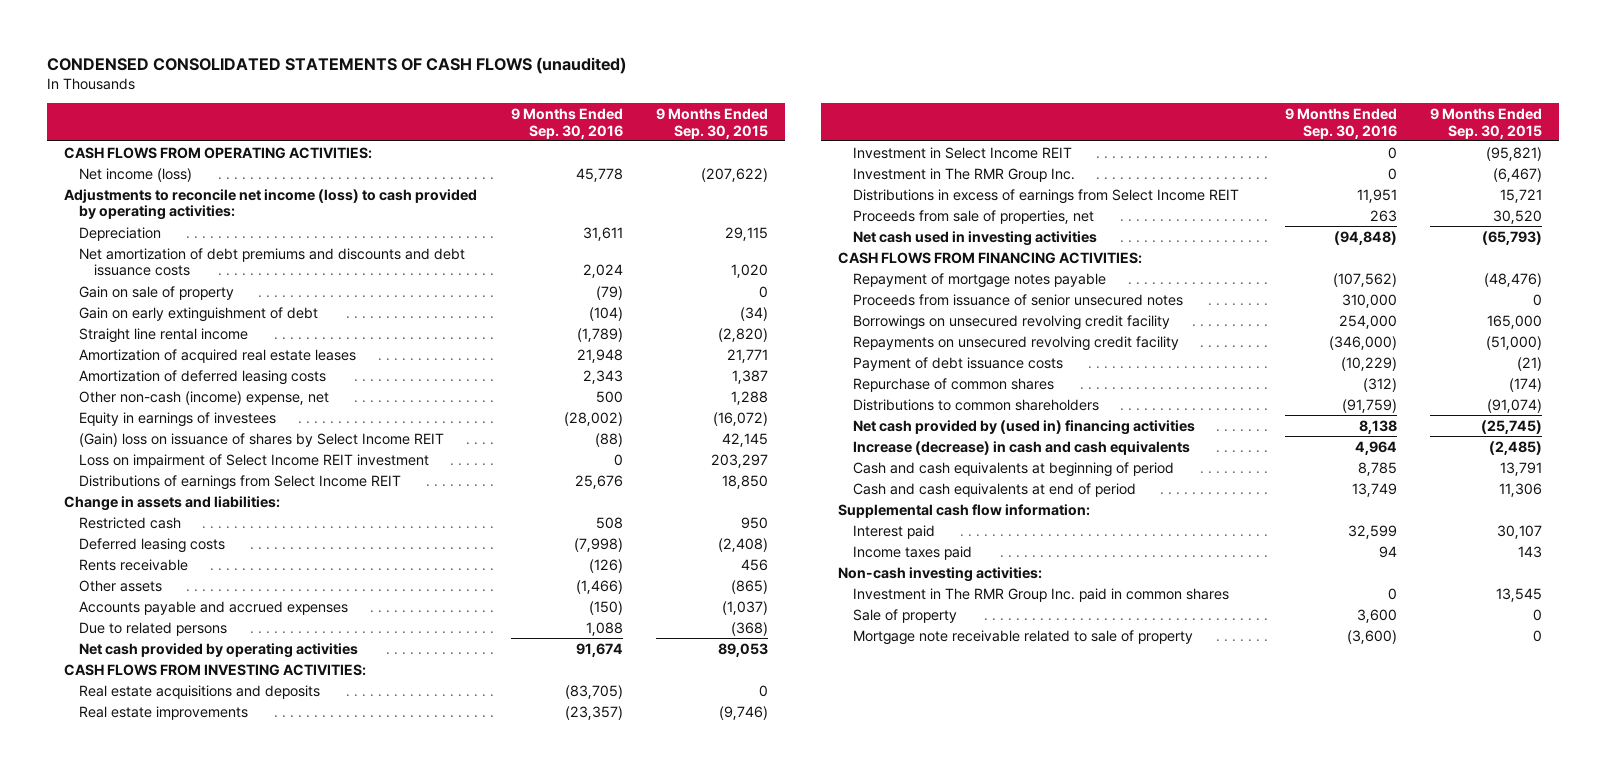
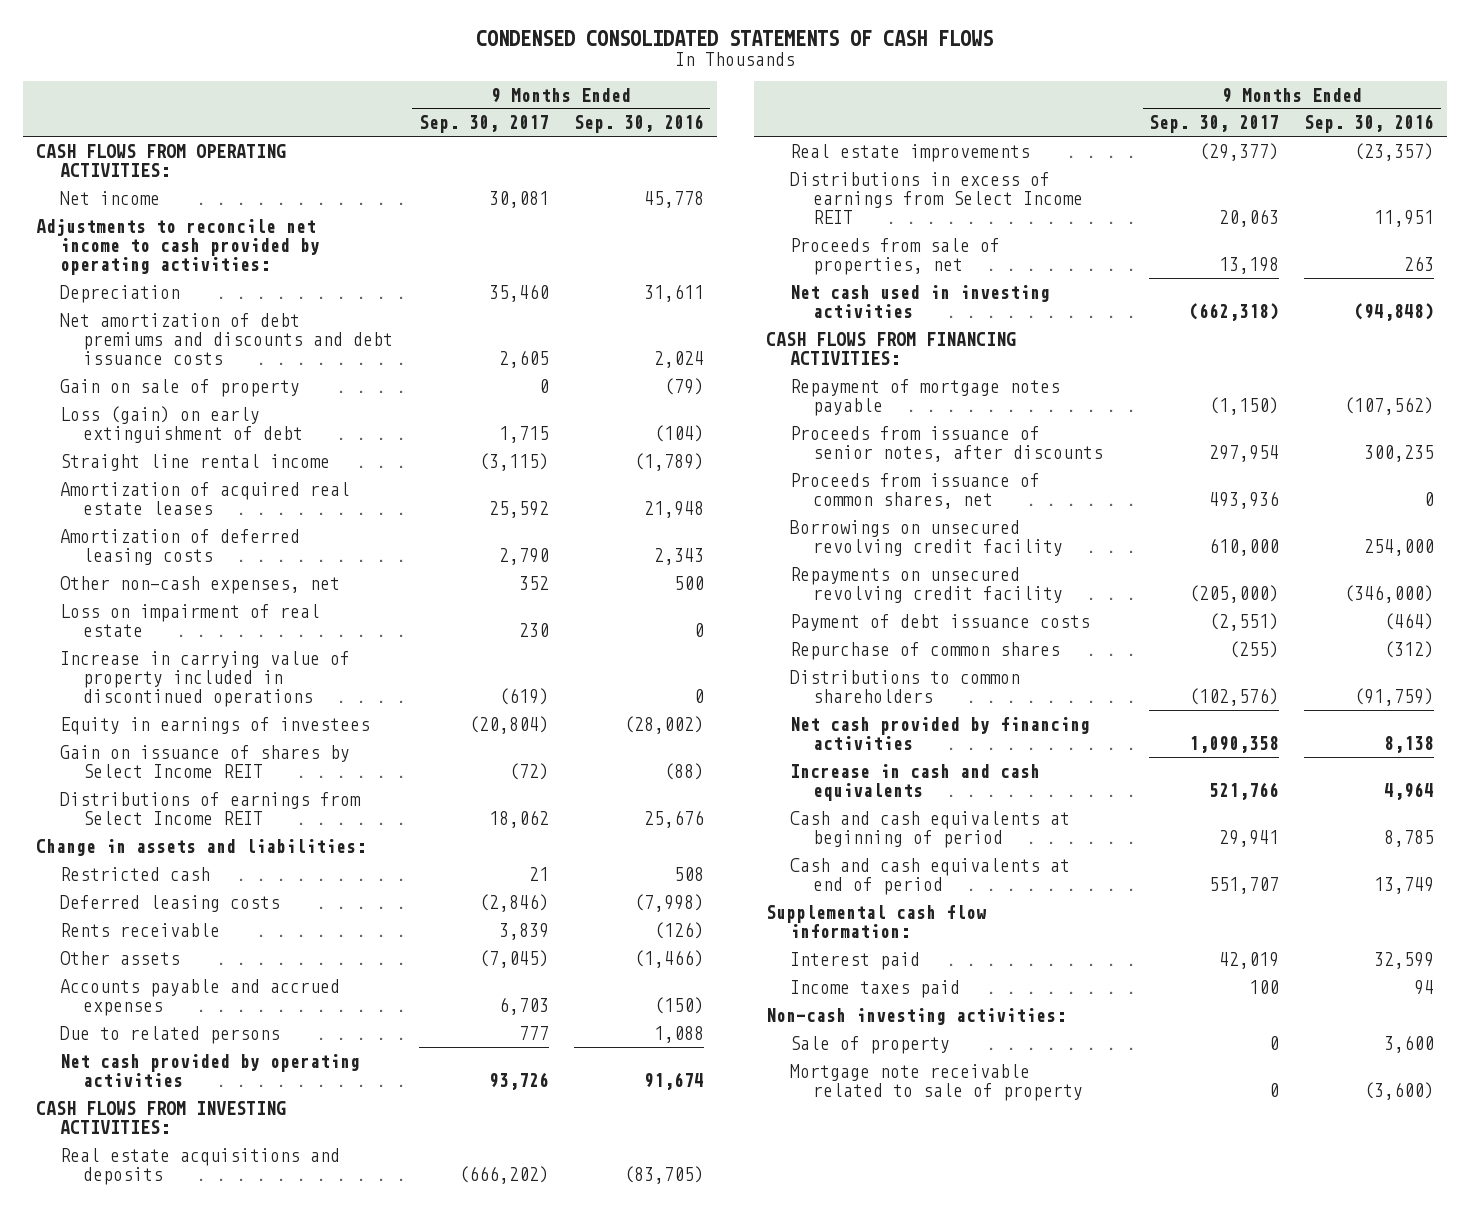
- CONDENSED CONSOLIDATED STATEMENTS OF CASH FLOWS (unaudited)
+ CONDENSED CONSOLIDATED STATEMENTS OF CASH FLOWS
- | 9 Months Ended Sep. 30, 2016 | 9 Months Ended Sep. 30, 2015
+ | 9 Months Ended Sep. 30, 2017 | 9 Months Ended Sep. 30, 2016
- Net income (loss) | 45,778 | (207,622)
- Adjustments to reconcile net income (loss) to cash provided by operating activities:
+ Net income | 30,081 | 45,778
+ Adjustments to reconcile net income to cash provided by operating activities:
- Gain on early extinguishment of debt | (104) | (34)
+ Loss (gain) on early extinguishment of debt | 1,715 | (104)
- Other non-cash (income) expense, net | 500 | 1,288
+ Other non-cash expenses, net | 352 | 500
+ Loss on impairment of real estate | 230 | 0
+ Increase in carrying value of property included in discontinued operations | (619) | 0
- (Gain) loss on issuance of shares by Select Income REIT | (88) | 42,145
- Loss on impairment of Select Income REIT investment | 0 | 203,297
+ Gain on issuance of shares by Select Income REIT | (72) | (88)
- Investment in Select Income REIT | 0 | (95,821)
- Investment in The RMR Group Inc. | 0 | (6,467)
- Proceeds from issuance of senior unsecured notes | 310,000 | 0
+ Proceeds from issuance of senior notes, after discounts | 297,954 | 300,235
+ Proceeds from issuance of common shares, net | 493,936 | 0
- Payment of debt issuance costs | (10,229) | (21)
+ Payment of debt issuance costs | (2,551) | (464)
- Net cash provided by (used in) financing activities | 8,138 | (25,745)
- Increase (decrease) in cash and cash equivalents | 4,964 | (2,485)
+ Net cash provided by financing activities | 1,090,358 | 8,138
+ Increase in cash and cash equivalents | 521,766 | 4,964
- Investment in The RMR Group Inc. paid in common shares | 0 | 13,545

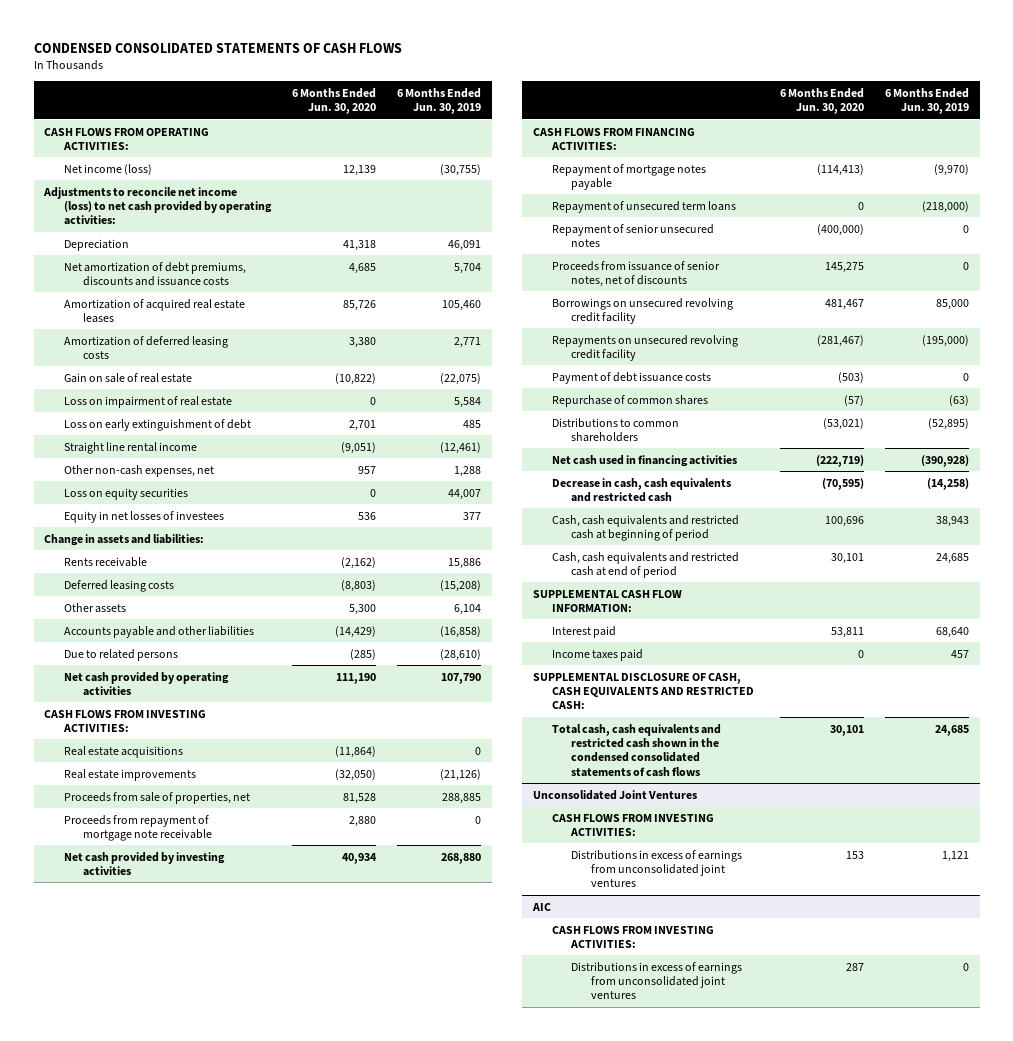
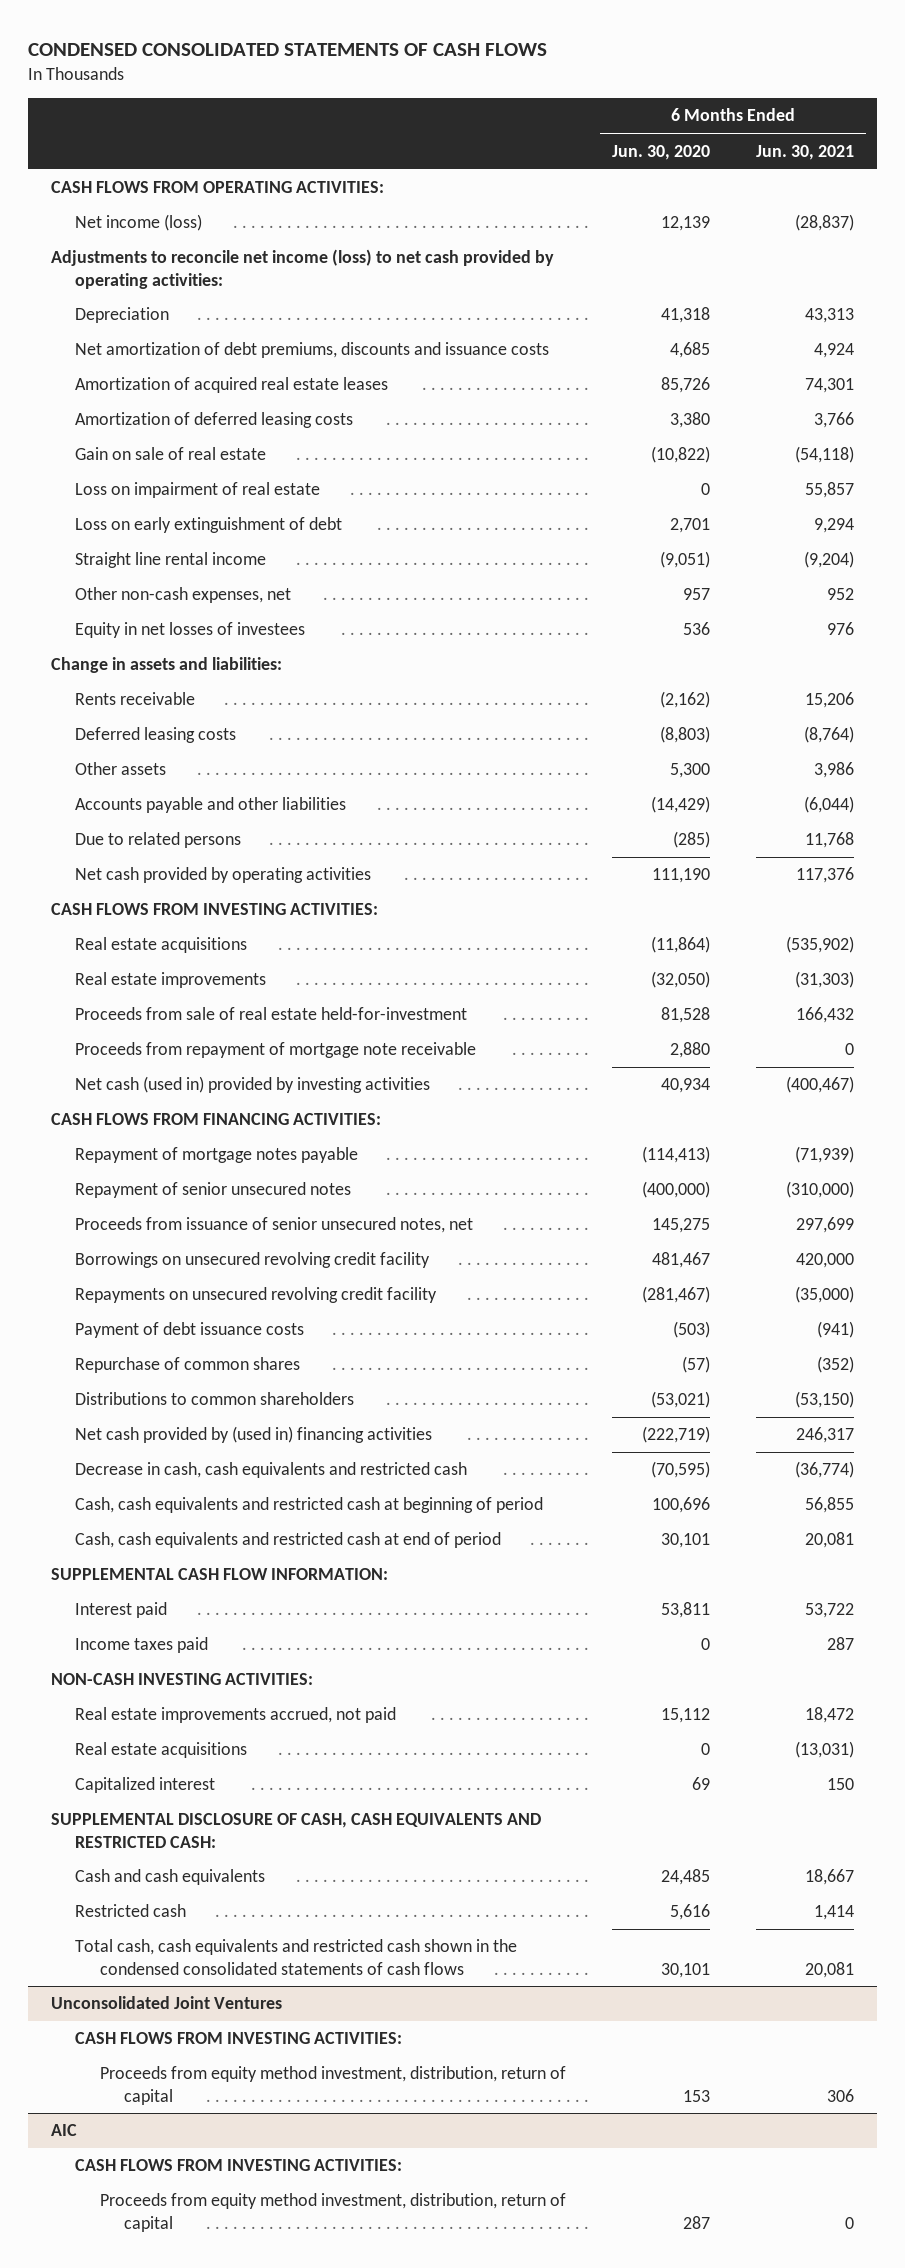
- | 6 Months Ended Jun. 30, 2020 | 6 Months Ended Jun. 30, 2019
+ | 6 Months Ended Jun. 30, 2020 | 6 Months Ended Jun. 30, 2021
- Loss on equity securities | 0 | 44,007
- Proceeds from sale of properties, net | 81,528 | 288,885
+ Proceeds from sale of real estate held-for-investment | 81,528 | 166,432
- Net cash provided by investing activities | 40,934 | 268,880
+ Net cash (used in) provided by investing activities | 40,934 | (400,467)
- Repayment of unsecured term loans | 0 | (218,000)
- Proceeds from issuance of senior notes, net of discounts | 145,275 | 0
+ Proceeds from issuance of senior unsecured notes, net | 145,275 | 297,699
- Net cash used in financing activities | (222,719) | (390,928)
+ Net cash provided by (used in) financing activities | (222,719) | 246,317
+ NON-CASH INVESTING ACTIVITIES:
+ Real estate improvements accrued, not paid | 15,112 | 18,472
+ Real estate acquisitions | 0 | (13,031)
+ Capitalized interest | 69 | 150
+ Cash and cash equivalents | 24,485 | 18,667
+ Restricted cash | 5,616 | 1,414
@ Unconsolidated Joint Ventures
- Distributions in excess of earnings from unconsolidated joint ventures | 153 | 1,121
+ Proceeds from equity method investment, distribution, return of capital | 153 | 306
@ AIC
- Distributions in excess of earnings from unconsolidated joint ventures | 287 | 0
+ Proceeds from equity method investment, distribution, return of capital | 287 | 0

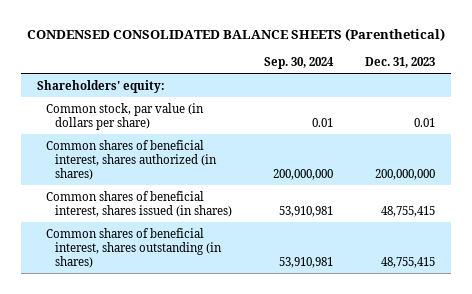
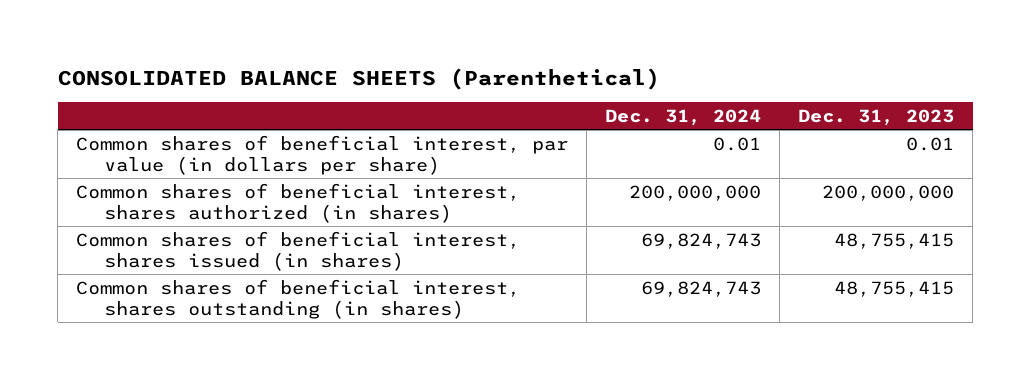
- CONDENSED CONSOLIDATED BALANCE SHEETS (Parenthetical)
+ CONSOLIDATED BALANCE SHEETS (Parenthetical)
- | Sep. 30, 2024 | Dec. 31, 2023
+ | Dec. 31, 2024 | Dec. 31, 2023
- Shareholders' equity:
- Common stock, par value (in dollars per share) | 0.01 | 0.01
+ Common shares of beneficial interest, par value (in dollars per share) | 0.01 | 0.01

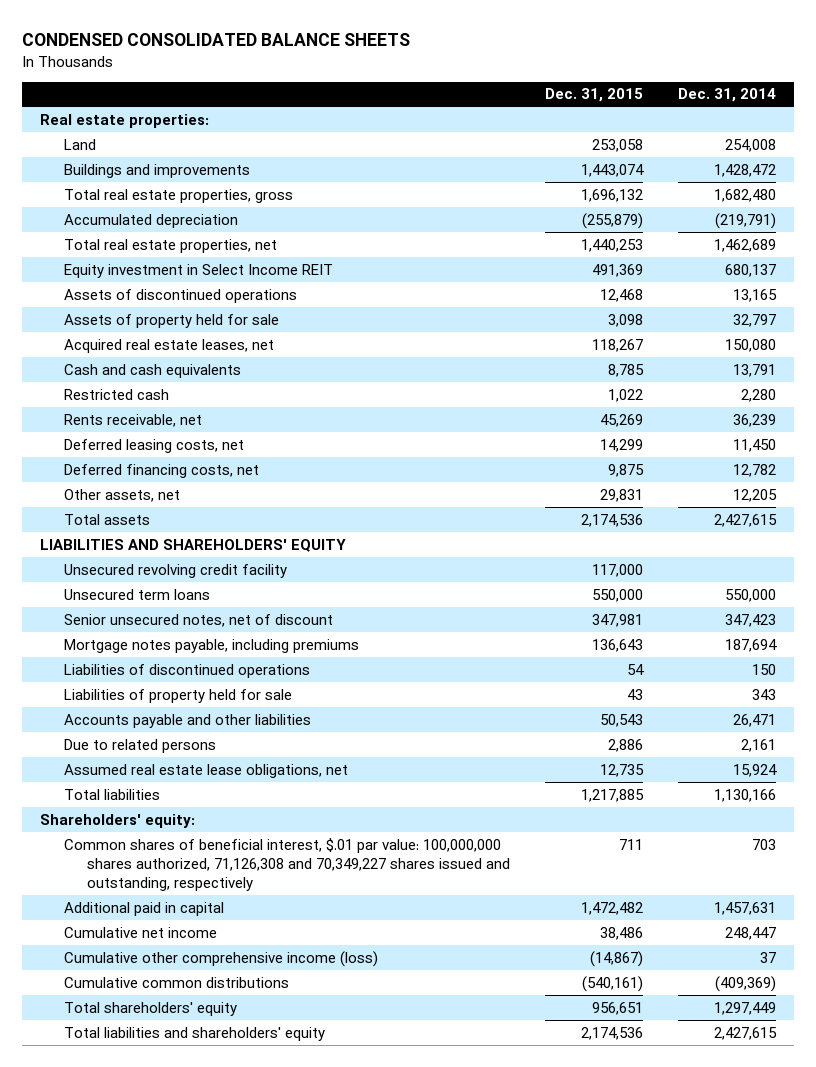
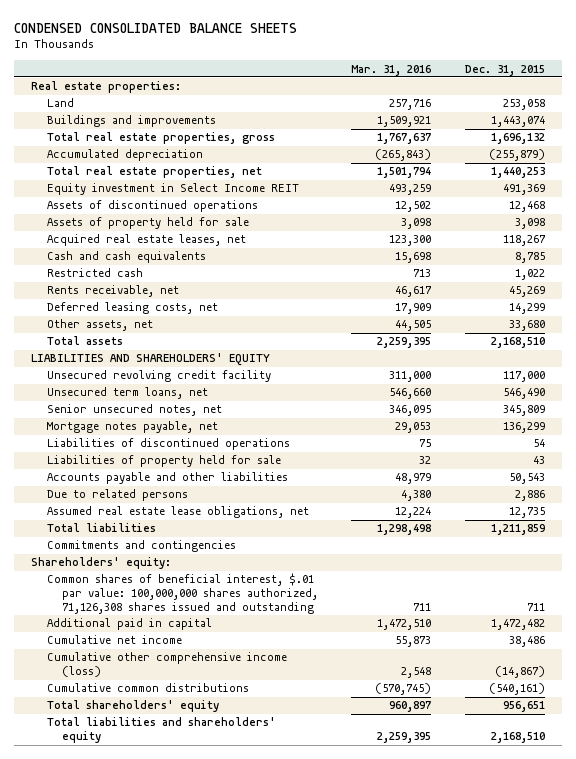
- | Dec. 31, 2015 | Dec. 31, 2014
+ | Mar. 31, 2016 | Dec. 31, 2015
- Deferred financing costs, net | 9,875 | 12,782
- Other assets, net | 29,831 | 12,205
- Total assets | 2,174,536 | 2,427,615
+ Other assets, net | 44,505 | 33,680
+ Total assets | 2,259,395 | 2,168,510
- Unsecured term loans | 550,000 | 550,000
- Senior unsecured notes, net of discount | 347,981 | 347,423
- Mortgage notes payable, including premiums | 136,643 | 187,694
+ Unsecured term loans, net | 546,660 | 546,490
+ Senior unsecured notes, net | 346,095 | 345,809
+ Mortgage notes payable, net | 29,053 | 136,299
- Total liabilities | 1,217,885 | 1,130,166
+ Total liabilities | 1,298,498 | 1,211,859
+ Commitments and contingencies
- Common shares of beneficial interest, $.01 par value: 100,000,000 shares authorized, 71,126,308 and 70,349,227 shares issued and outstanding, respectively | 711 | 703
+ Common shares of beneficial interest, $.01 par value: 100,000,000 shares authorized, 71,126,308 shares issued and outstanding | 711 | 711
- Total liabilities and shareholders' equity | 2,174,536 | 2,427,615
+ Total liabilities and shareholders' equity | 2,259,395 | 2,168,510

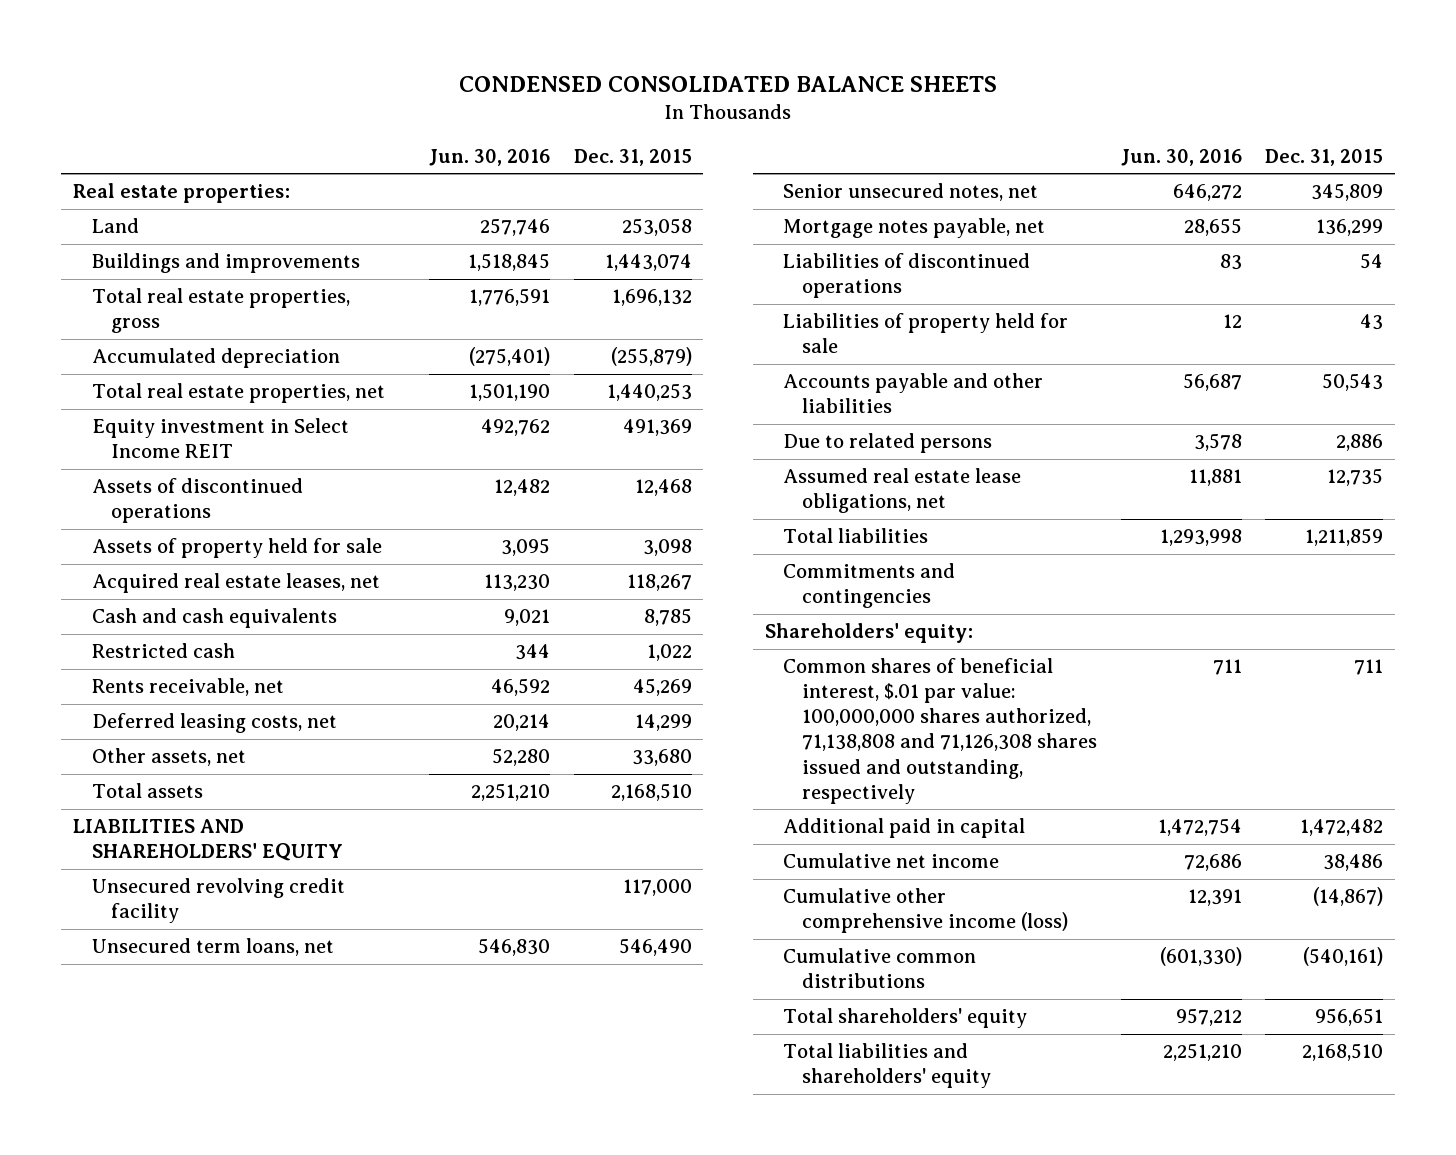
- | Mar. 31, 2016 | Dec. 31, 2015
+ | Jun. 30, 2016 | Dec. 31, 2015
- Common shares of beneficial interest, $.01 par value: 100,000,000 shares authorized, 71,126,308 shares issued and outstanding | 711 | 711
+ Common shares of beneficial interest, $.01 par value: 100,000,000 shares authorized, 71,138,808 and 71,126,308 shares issued and outstanding, respectively | 711 | 711

